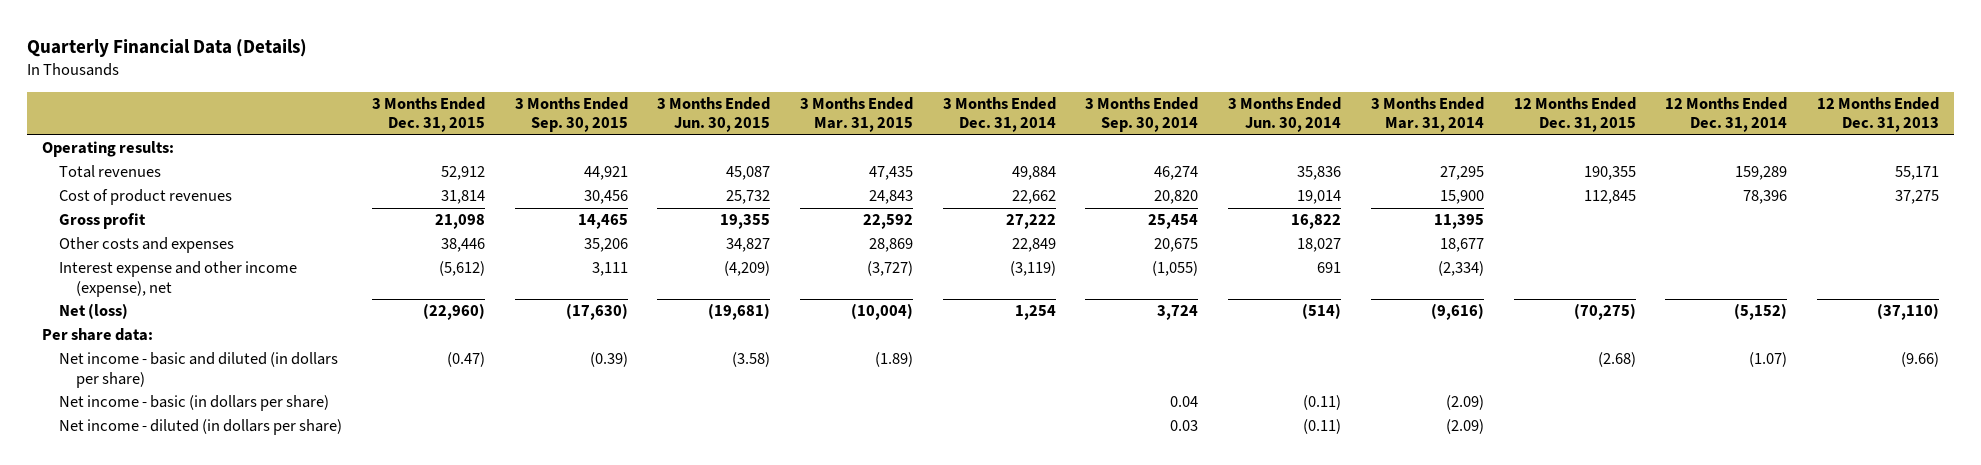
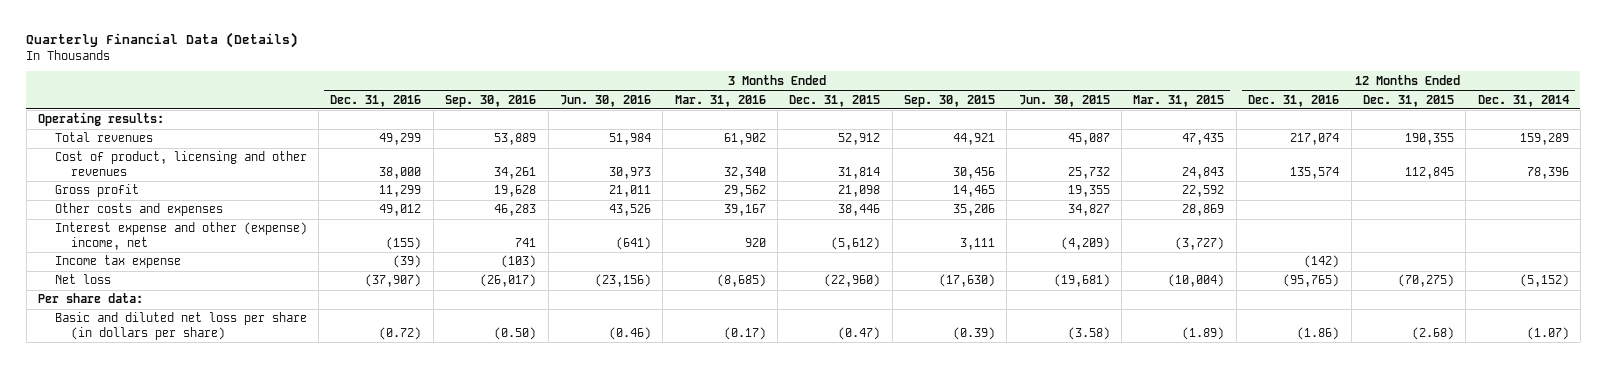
- | 3 Months Ended Dec. 31, 2015 | 3 Months Ended Sep. 30, 2015 | 3 Months Ended Jun. 30, 2015 | 3 Months Ended Mar. 31, 2015 | 3 Months Ended Dec. 31, 2014 | 3 Months Ended Sep. 30, 2014 | 3 Months Ended Jun. 30, 2014 | 3 Months Ended Mar. 31, 2014 | 12 Months Ended Dec. 31, 2015 | 12 Months Ended Dec. 31, 2014 | 12 Months Ended Dec. 31, 2013
+ | 3 Months Ended Dec. 31, 2016 | 3 Months Ended Sep. 30, 2016 | 3 Months Ended Jun. 30, 2016 | 3 Months Ended Mar. 31, 2016 | 3 Months Ended Dec. 31, 2015 | 3 Months Ended Sep. 30, 2015 | 3 Months Ended Jun. 30, 2015 | 3 Months Ended Mar. 31, 2015 | 12 Months Ended Dec. 31, 2016 | 12 Months Ended Dec. 31, 2015 | 12 Months Ended Dec. 31, 2014
- Cost of product revenues | 31,814 | 30,456 | 25,732 | 24,843 | 22,662 | 20,820 | 19,014 | 15,900 | 112,845 | 78,396 | 37,275
+ Cost of product, licensing and other revenues | 38,000 | 34,261 | 30,973 | 32,340 | 31,814 | 30,456 | 25,732 | 24,843 | 135,574 | 112,845 | 78,396
- Interest expense and other income (expense), net | (5,612) | 3,111 | (4,209) | (3,727) | (3,119) | (1,055) | 691 | (2,334) | | |
- Net (loss) | (22,960) | (17,630) | (19,681) | (10,004) | 1,254 | 3,724 | (514) | (9,616) | (70,275) | (5,152) | (37,110)
+ Interest expense and other (expense) income, net | (155) | 741 | (641) | 920 | (5,612) | 3,111 | (4,209) | (3,727) | | |
+ Income tax expense | (39) | (103) | | | | | | | (142) | |
+ Net loss | (37,907) | (26,017) | (23,156) | (8,685) | (22,960) | (17,630) | (19,681) | (10,004) | (95,765) | (70,275) | (5,152)
- Net income - basic and diluted (in dollars per share) | (0.47) | (0.39) | (3.58) | (1.89) | | | | | (2.68) | (1.07) | (9.66)
- Net income - basic (in dollars per share) | | | | | | 0.04 | (0.11) | (2.09) | | |
- Net income - diluted (in dollars per share) | | | | | | 0.03 | (0.11) | (2.09) | | |
+ Basic and diluted net loss per share (in dollars per share) | (0.72) | (0.50) | (0.46) | (0.17) | (0.47) | (0.39) | (3.58) | (1.89) | (1.86) | (2.68) | (1.07)

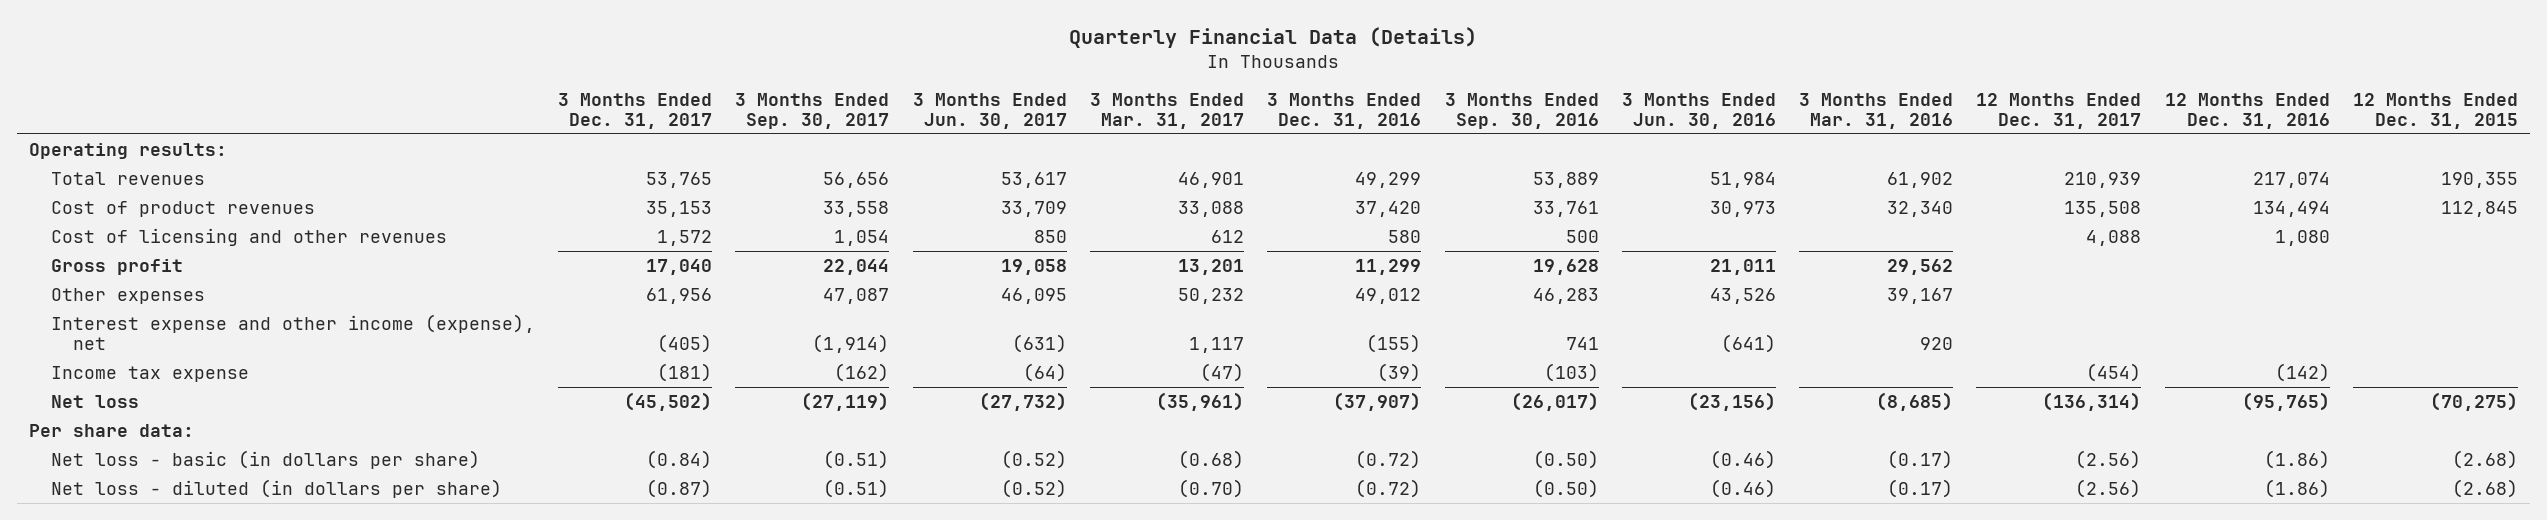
- | 3 Months Ended Dec. 31, 2016 | 3 Months Ended Sep. 30, 2016 | 3 Months Ended Jun. 30, 2016 | 3 Months Ended Mar. 31, 2016 | 3 Months Ended Dec. 31, 2015 | 3 Months Ended Sep. 30, 2015 | 3 Months Ended Jun. 30, 2015 | 3 Months Ended Mar. 31, 2015 | 12 Months Ended Dec. 31, 2016 | 12 Months Ended Dec. 31, 2015 | 12 Months Ended Dec. 31, 2014
+ | 3 Months Ended Dec. 31, 2017 | 3 Months Ended Sep. 30, 2017 | 3 Months Ended Jun. 30, 2017 | 3 Months Ended Mar. 31, 2017 | 3 Months Ended Dec. 31, 2016 | 3 Months Ended Sep. 30, 2016 | 3 Months Ended Jun. 30, 2016 | 3 Months Ended Mar. 31, 2016 | 12 Months Ended Dec. 31, 2017 | 12 Months Ended Dec. 31, 2016 | 12 Months Ended Dec. 31, 2015
- Cost of product, licensing and other revenues | 38,000 | 34,261 | 30,973 | 32,340 | 31,814 | 30,456 | 25,732 | 24,843 | 135,574 | 112,845 | 78,396
+ Cost of product revenues | 35,153 | 33,558 | 33,709 | 33,088 | 37,420 | 33,761 | 30,973 | 32,340 | 135,508 | 134,494 | 112,845
+ Cost of licensing and other revenues | 1,572 | 1,054 | 850 | 612 | 580 | 500 | | | 4,088 | 1,080 |
- Other costs and expenses | 49,012 | 46,283 | 43,526 | 39,167 | 38,446 | 35,206 | 34,827 | 28,869 | | |
- Interest expense and other (expense) income, net | (155) | 741 | (641) | 920 | (5,612) | 3,111 | (4,209) | (3,727) | | |
+ Other expenses | 61,956 | 47,087 | 46,095 | 50,232 | 49,012 | 46,283 | 43,526 | 39,167 | | |
+ Interest expense and other income (expense), net | (405) | (1,914) | (631) | 1,117 | (155) | 741 | (641) | 920 | | |
- Basic and diluted net loss per share (in dollars per share) | (0.72) | (0.50) | (0.46) | (0.17) | (0.47) | (0.39) | (3.58) | (1.89) | (1.86) | (2.68) | (1.07)
+ Net loss - basic (in dollars per share) | (0.84) | (0.51) | (0.52) | (0.68) | (0.72) | (0.50) | (0.46) | (0.17) | (2.56) | (1.86) | (2.68)
+ Net loss - diluted (in dollars per share) | (0.87) | (0.51) | (0.52) | (0.70) | (0.72) | (0.50) | (0.46) | (0.17) | (2.56) | (1.86) | (2.68)

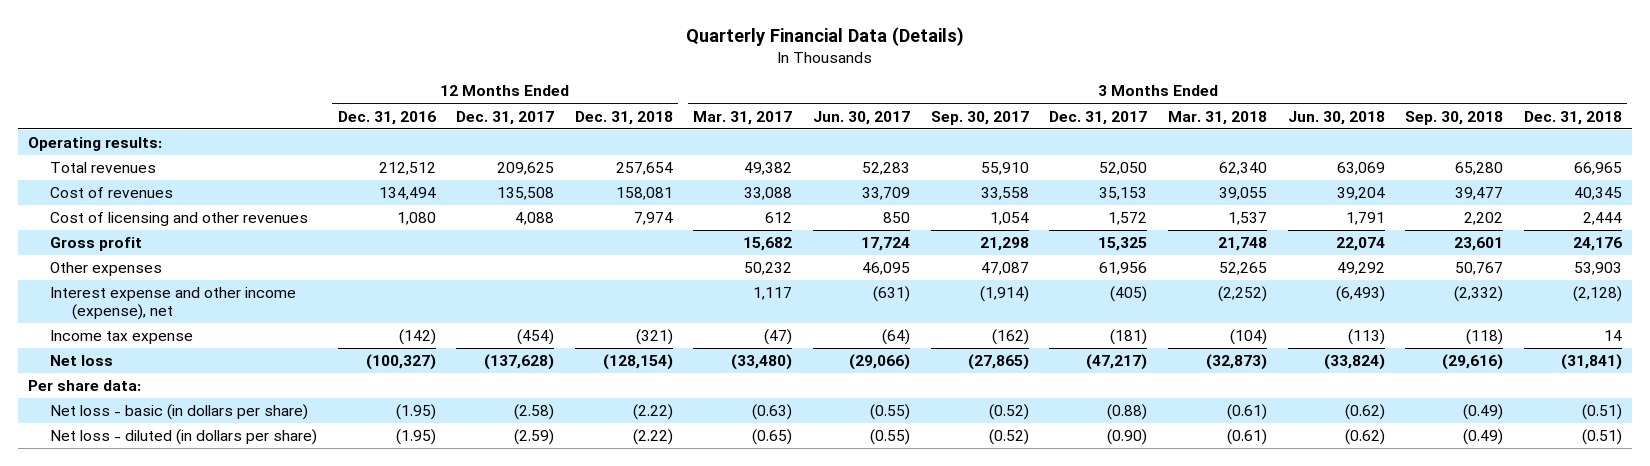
- | 3 Months Ended Dec. 31, 2017 | 3 Months Ended Sep. 30, 2017 | 3 Months Ended Jun. 30, 2017 | 3 Months Ended Mar. 31, 2017 | 3 Months Ended Dec. 31, 2016 | 3 Months Ended Sep. 30, 2016 | 3 Months Ended Jun. 30, 2016 | 3 Months Ended Mar. 31, 2016 | 12 Months Ended Dec. 31, 2017 | 12 Months Ended Dec. 31, 2016 | 12 Months Ended Dec. 31, 2015
+ | 12 Months Ended Dec. 31, 2016 | 12 Months Ended Dec. 31, 2017 | 12 Months Ended Dec. 31, 2018 | 3 Months Ended Mar. 31, 2017 | 3 Months Ended Jun. 30, 2017 | 3 Months Ended Sep. 30, 2017 | 3 Months Ended Dec. 31, 2017 | 3 Months Ended Mar. 31, 2018 | 3 Months Ended Jun. 30, 2018 | 3 Months Ended Sep. 30, 2018 | 3 Months Ended Dec. 31, 2018
- Total revenues | 53,765 | 56,656 | 53,617 | 46,901 | 49,299 | 53,889 | 51,984 | 61,902 | 210,939 | 217,074 | 190,355
- Cost of product revenues | 35,153 | 33,558 | 33,709 | 33,088 | 37,420 | 33,761 | 30,973 | 32,340 | 135,508 | 134,494 | 112,845
+ Total revenues | 212,512 | 209,625 | 257,654 | 49,382 | 52,283 | 55,910 | 52,050 | 62,340 | 63,069 | 65,280 | 66,965
+ Cost of revenues | 134,494 | 135,508 | 158,081 | 33,088 | 33,709 | 33,558 | 35,153 | 39,055 | 39,204 | 39,477 | 40,345
- Gross profit | 17,040 | 22,044 | 19,058 | 13,201 | 11,299 | 19,628 | 21,011 | 29,562 | | |
+ Gross profit | | | | 15,682 | 17,724 | 21,298 | 15,325 | 21,748 | 22,074 | 23,601 | 24,176
- Net loss | (45,502) | (27,119) | (27,732) | (35,961) | (37,907) | (26,017) | (23,156) | (8,685) | (136,314) | (95,765) | (70,275)
+ Net loss | (100,327) | (137,628) | (128,154) | (33,480) | (29,066) | (27,865) | (47,217) | (32,873) | (33,824) | (29,616) | (31,841)
- Net loss - basic (in dollars per share) | (0.84) | (0.51) | (0.52) | (0.68) | (0.72) | (0.50) | (0.46) | (0.17) | (2.56) | (1.86) | (2.68)
- Net loss - diluted (in dollars per share) | (0.87) | (0.51) | (0.52) | (0.70) | (0.72) | (0.50) | (0.46) | (0.17) | (2.56) | (1.86) | (2.68)
+ Net loss - basic (in dollars per share) | (1.95) | (2.58) | (2.22) | (0.63) | (0.55) | (0.52) | (0.88) | (0.61) | (0.62) | (0.49) | (0.51)
+ Net loss - diluted (in dollars per share) | (1.95) | (2.59) | (2.22) | (0.65) | (0.55) | (0.52) | (0.90) | (0.61) | (0.62) | (0.49) | (0.51)

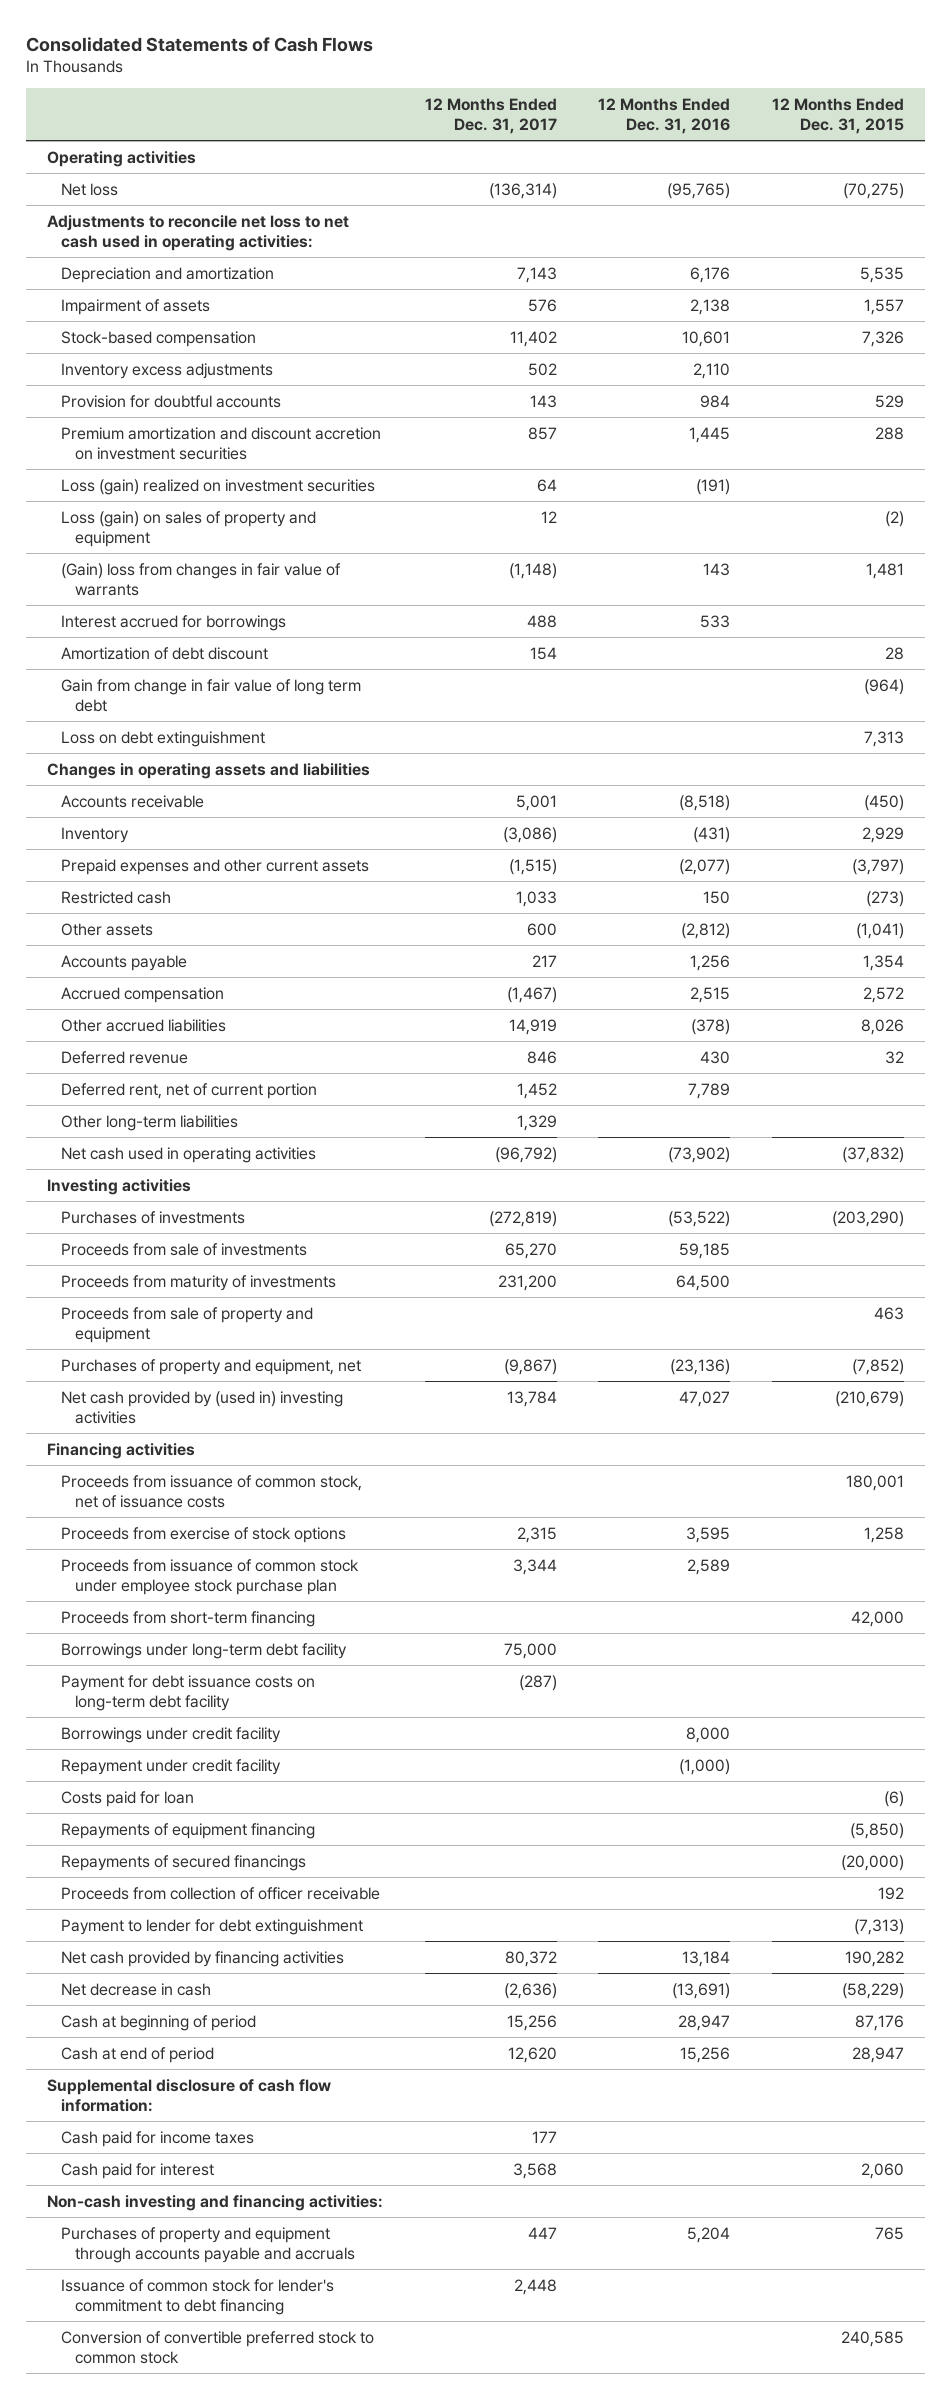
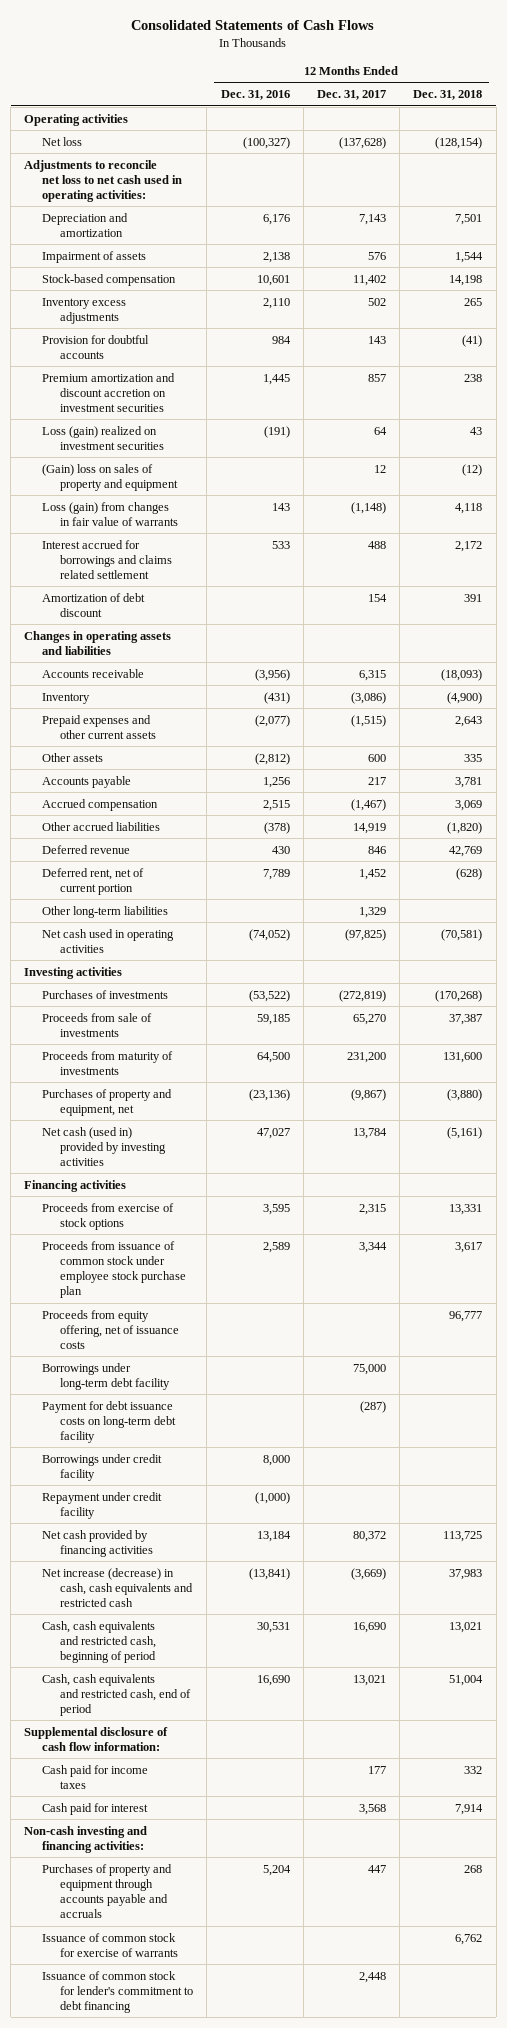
- | 12 Months Ended Dec. 31, 2017 | 12 Months Ended Dec. 31, 2016 | 12 Months Ended Dec. 31, 2015
+ | 12 Months Ended Dec. 31, 2016 | 12 Months Ended Dec. 31, 2017 | 12 Months Ended Dec. 31, 2018
- Net loss | (136,314) | (95,765) | (70,275)
+ Net loss | (100,327) | (137,628) | (128,154)
- Loss (gain) on sales of property and equipment | 12 | | (2)
- (Gain) loss from changes in fair value of warrants | (1,148) | 143 | 1,481
- Interest accrued for borrowings | 488 | 533 |
+ (Gain) loss on sales of property and equipment | | 12 | (12)
+ Loss (gain) from changes in fair value of warrants | 143 | (1,148) | 4,118
+ Interest accrued for borrowings and claims related settlement | 533 | 488 | 2,172
- Gain from change in fair value of long term debt | | | (964)
- Loss on debt extinguishment | | | 7,313
- Accounts receivable | 5,001 | (8,518) | (450)
+ Accounts receivable | (3,956) | 6,315 | (18,093)
- Restricted cash | 1,033 | 150 | (273)
- Net cash used in operating activities | (96,792) | (73,902) | (37,832)
+ Net cash used in operating activities | (74,052) | (97,825) | (70,581)
- Proceeds from sale of property and equipment | | | 463
- Net cash provided by (used in) investing activities | 13,784 | 47,027 | (210,679)
+ Net cash (used in) provided by investing activities | 47,027 | 13,784 | (5,161)
- Proceeds from issuance of common stock, net of issuance costs | | | 180,001
- Proceeds from short-term financing | | | 42,000
+ Proceeds from equity offering, net of issuance costs | | | 96,777
- Costs paid for loan | | | (6)
- Repayments of equipment financing | | | (5,850)
- Repayments of secured financings | | | (20,000)
- Proceeds from collection of officer receivable | | | 192
- Payment to lender for debt extinguishment | | | (7,313)
- Net decrease in cash | (2,636) | (13,691) | (58,229)
- Cash at beginning of period | 15,256 | 28,947 | 87,176
- Cash at end of period | 12,620 | 15,256 | 28,947
+ Net increase (decrease) in cash, cash equivalents and restricted cash | (13,841) | (3,669) | 37,983
+ Cash, cash equivalents and restricted cash, beginning of period | 30,531 | 16,690 | 13,021
+ Cash, cash equivalents and restricted cash, end of period | 16,690 | 13,021 | 51,004
+ Issuance of common stock for exercise of warrants | | | 6,762
- Conversion of convertible preferred stock to common stock | | | 240,585

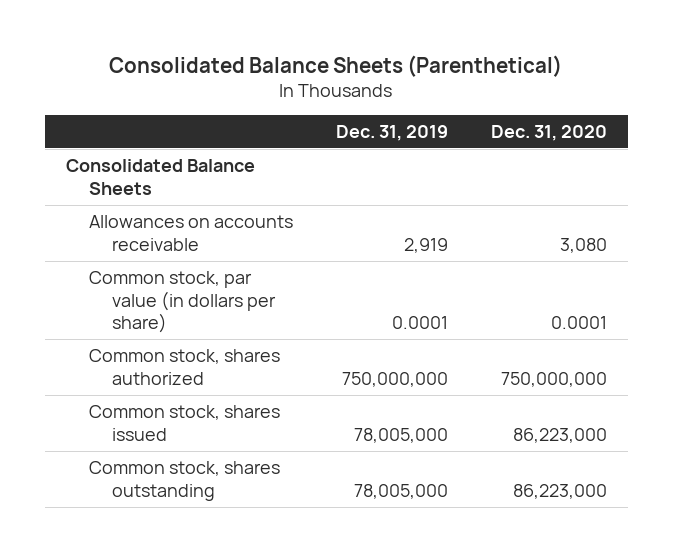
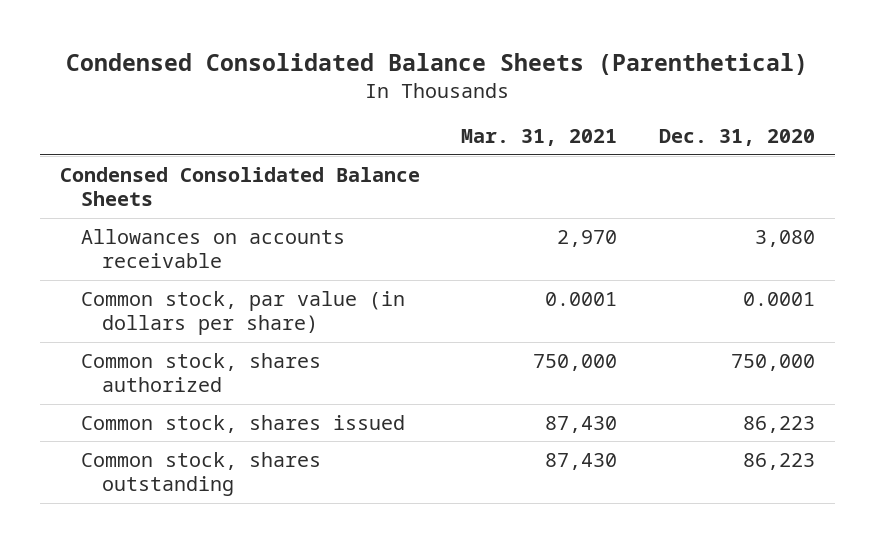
- Consolidated Balance Sheets (Parenthetical)
+ Condensed Consolidated Balance Sheets (Parenthetical)
- | Dec. 31, 2019 | Dec. 31, 2020
+ | Mar. 31, 2021 | Dec. 31, 2020
- Consolidated Balance Sheets
+ Condensed Consolidated Balance Sheets
- Common stock, shares authorized | 750,000,000 | 750,000,000
- Common stock, shares issued | 78,005,000 | 86,223,000
- Common stock, shares outstanding | 78,005,000 | 86,223,000
+ Common stock, shares authorized | 750,000 | 750,000
+ Common stock, shares issued | 87,430 | 86,223
+ Common stock, shares outstanding | 87,430 | 86,223

